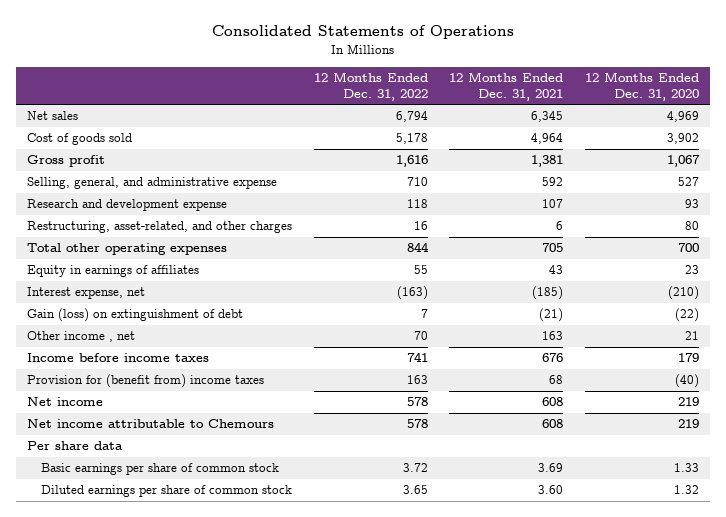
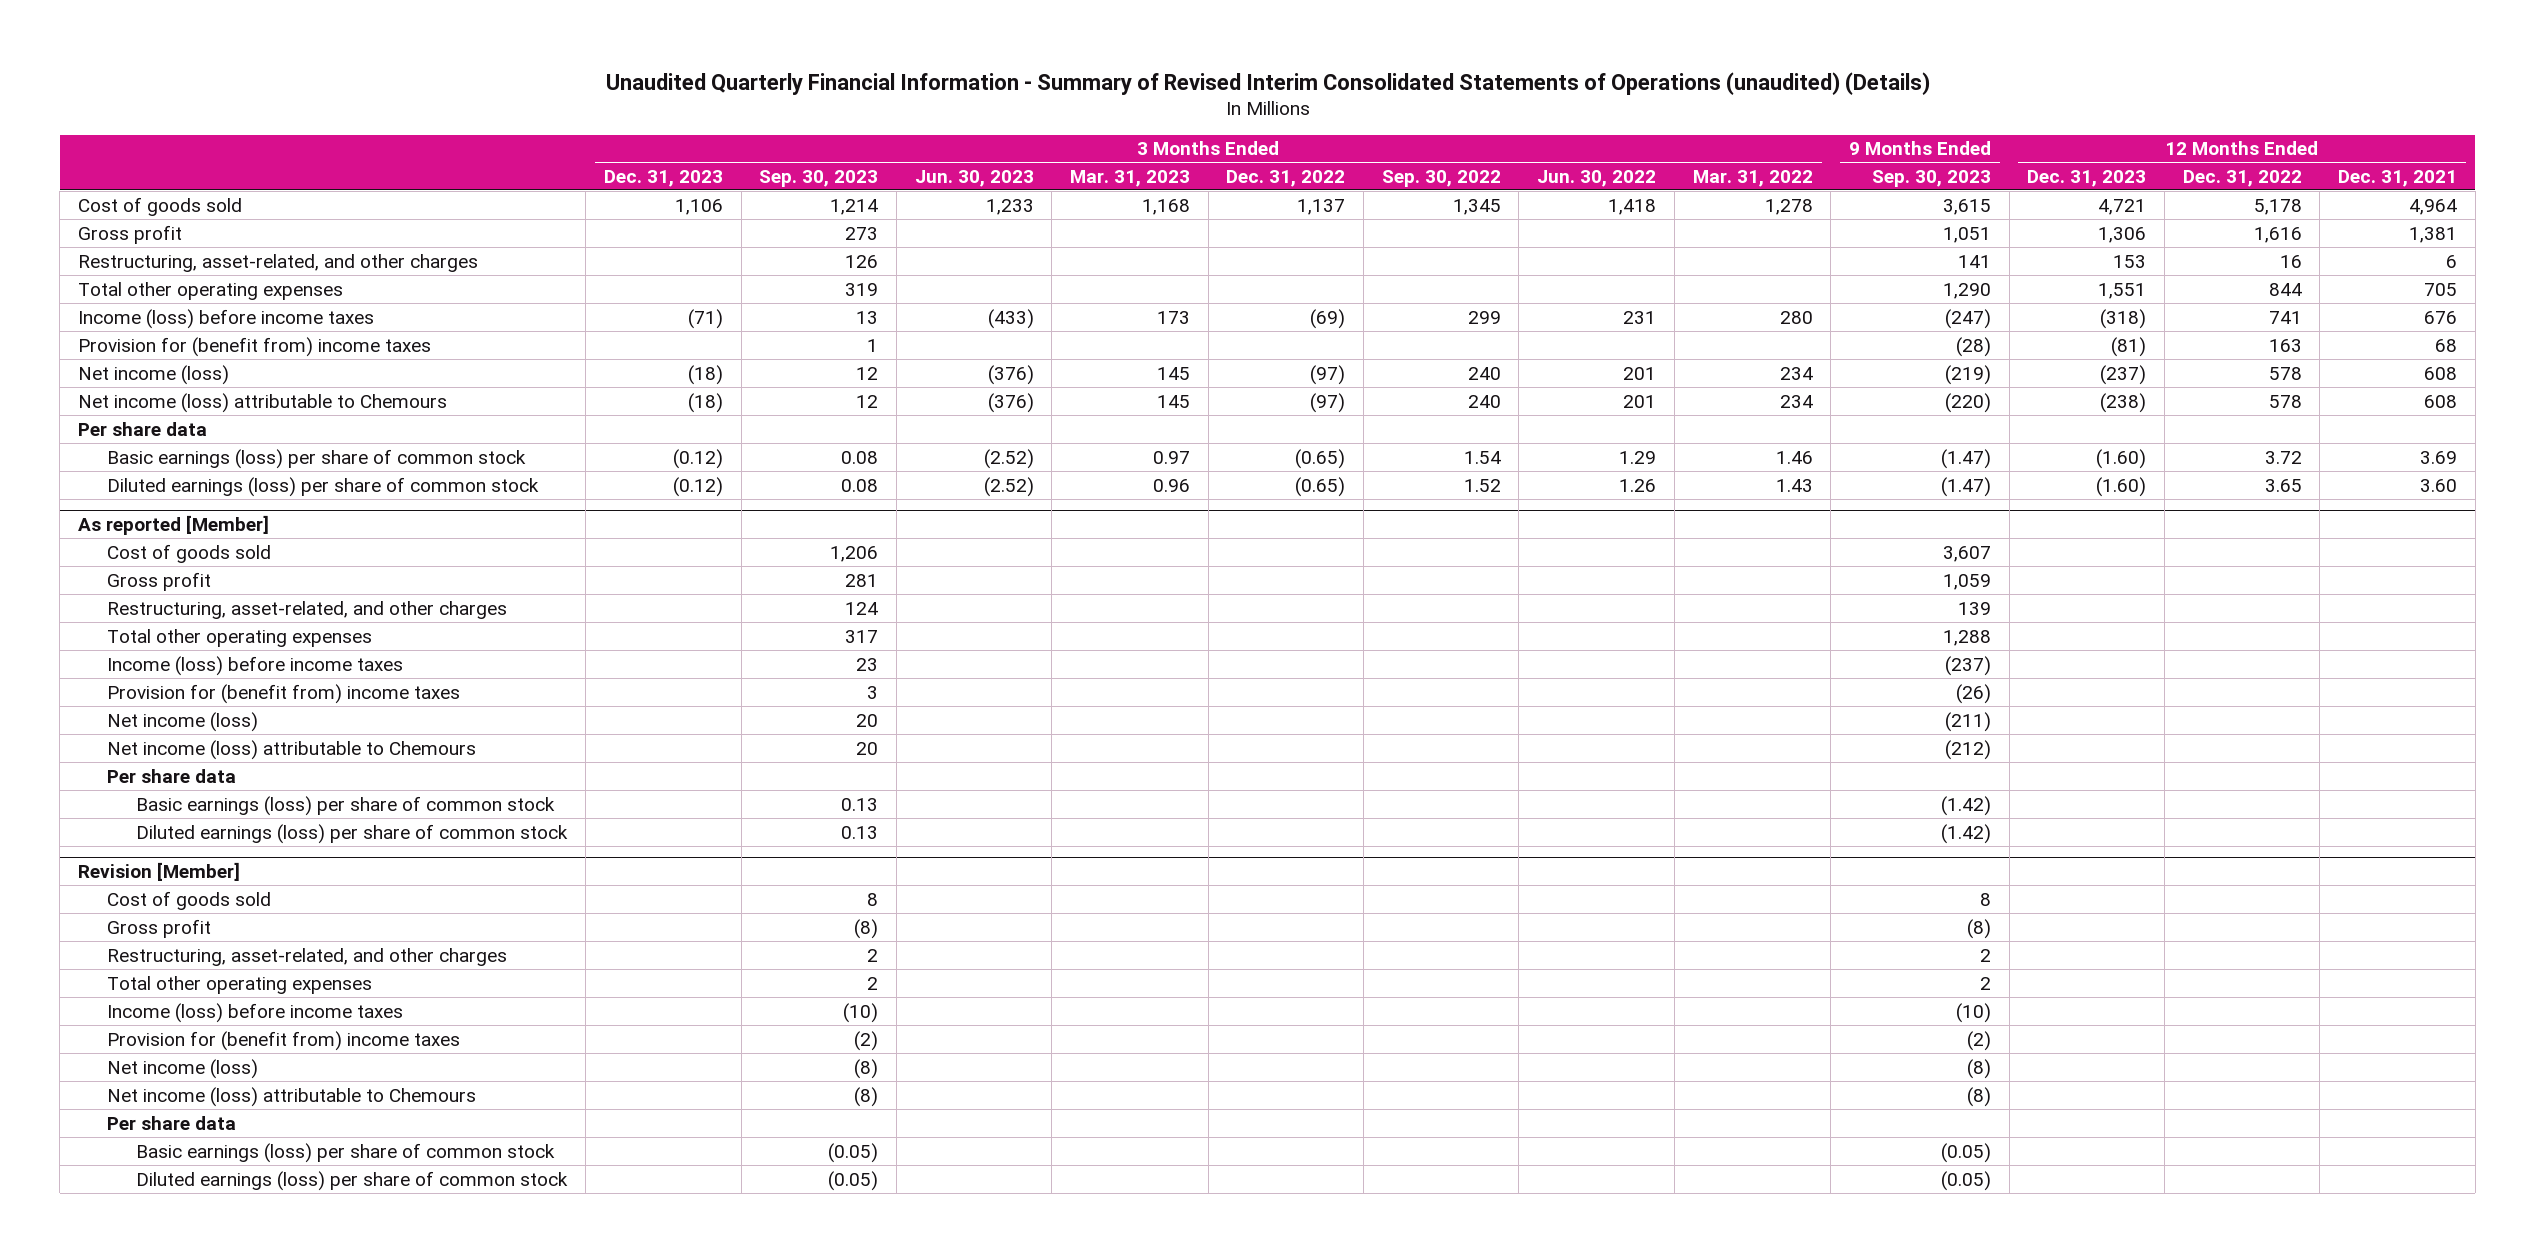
- Consolidated Statements of Operations
+ Unaudited Quarterly Financial Information - Summary of Revised Interim Consolidated Statements of Operations (unaudited) (Details)
- | 12 Months Ended Dec. 31, 2022 | 12 Months Ended Dec. 31, 2021 | 12 Months Ended Dec. 31, 2020
+ | 3 Months Ended Dec. 31, 2023 | 3 Months Ended Sep. 30, 2023 | 3 Months Ended Jun. 30, 2023 | 3 Months Ended Mar. 31, 2023 | 3 Months Ended Dec. 31, 2022 | 3 Months Ended Sep. 30, 2022 | 3 Months Ended Jun. 30, 2022 | 3 Months Ended Mar. 31, 2022 | 9 Months Ended Sep. 30, 2023 | 12 Months Ended Dec. 31, 2023 | 12 Months Ended Dec. 31, 2022 | 12 Months Ended Dec. 31, 2021
- Net sales | 6,794 | 6,345 | 4,969
- Selling, general, and administrative expense | 710 | 592 | 527
- Research and development expense | 118 | 107 | 93
- Equity in earnings of affiliates | 55 | 43 | 23
- Interest expense, net | (163) | (185) | (210)
- Gain (loss) on extinguishment of debt | 7 | (21) | (22)
- Other income , net | 70 | 163 | 21
- Income before income taxes | 741 | 676 | 179
+ Income (loss) before income taxes | (71) | 13 | (433) | 173 | (69) | 299 | 231 | 280 | (247) | (318) | 741 | 676
- Net income | 578 | 608 | 219
- Net income attributable to Chemours | 578 | 608 | 219
+ Net income (loss) | (18) | 12 | (376) | 145 | (97) | 240 | 201 | 234 | (219) | (237) | 578 | 608
+ Net income (loss) attributable to Chemours | (18) | 12 | (376) | 145 | (97) | 240 | 201 | 234 | (220) | (238) | 578 | 608
- Basic earnings per share of common stock | 3.72 | 3.69 | 1.33
- Diluted earnings per share of common stock | 3.65 | 3.60 | 1.32
+ Basic earnings (loss) per share of common stock | (0.12) | 0.08 | (2.52) | 0.97 | (0.65) | 1.54 | 1.29 | 1.46 | (1.47) | (1.60) | 3.72 | 3.69
+ Diluted earnings (loss) per share of common stock | (0.12) | 0.08 | (2.52) | 0.96 | (0.65) | 1.52 | 1.26 | 1.43 | (1.47) | (1.60) | 3.65 | 3.60
+ As reported [Member]
+ Cost of goods sold | | 1,206 | | | | | | | 3,607 | | |
+ Gross profit | | 281 | | | | | | | 1,059 | | |
+ Restructuring, asset-related, and other charges | | 124 | | | | | | | 139 | | |
+ Total other operating expenses | | 317 | | | | | | | 1,288 | | |
+ Income (loss) before income taxes | | 23 | | | | | | | (237) | | |
+ Provision for (benefit from) income taxes | | 3 | | | | | | | (26) | | |
+ Net income (loss) | | 20 | | | | | | | (211) | | |
+ Net income (loss) attributable to Chemours | | 20 | | | | | | | (212) | | |
+ Per share data
+ Basic earnings (loss) per share of common stock | | 0.13 | | | | | | | (1.42) | | |
+ Diluted earnings (loss) per share of common stock | | 0.13 | | | | | | | (1.42) | | |
+ Revision [Member]
+ Cost of goods sold | | 8 | | | | | | | 8 | | |
+ Gross profit | | (8) | | | | | | | (8) | | |
+ Restructuring, asset-related, and other charges | | 2 | | | | | | | 2 | | |
+ Total other operating expenses | | 2 | | | | | | | 2 | | |
+ Income (loss) before income taxes | | (10) | | | | | | | (10) | | |
+ Provision for (benefit from) income taxes | | (2) | | | | | | | (2) | | |
+ Net income (loss) | | (8) | | | | | | | (8) | | |
+ Net income (loss) attributable to Chemours | | (8) | | | | | | | (8) | | |
+ Per share data
+ Basic earnings (loss) per share of common stock | | (0.05) | | | | | | | (0.05) | | |
+ Diluted earnings (loss) per share of common stock | | (0.05) | | | | | | | (0.05) | | |

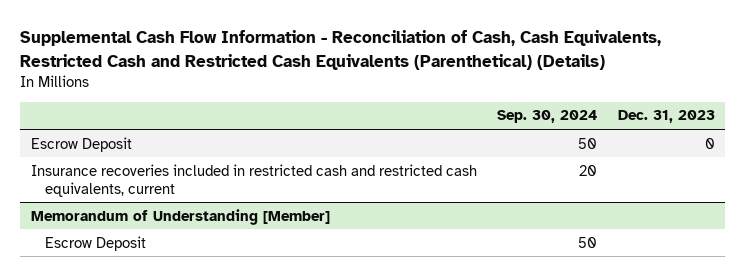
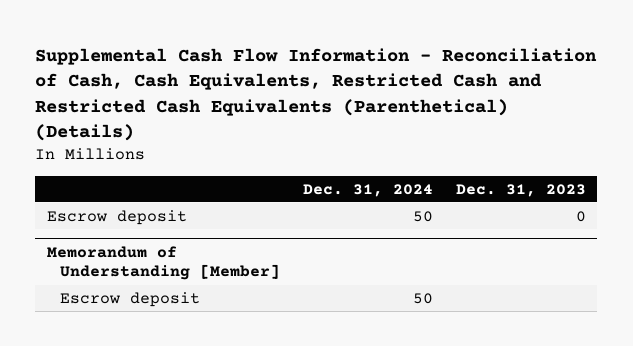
- | Sep. 30, 2024 | Dec. 31, 2023
+ | Dec. 31, 2024 | Dec. 31, 2023
- Escrow Deposit | 50 | 0
- Insurance recoveries included in restricted cash and restricted cash equivalents, current | 20 |
+ Escrow deposit | 50 | 0
@ Memorandum of Understanding [Member]
- Escrow Deposit | 50 |
+ Escrow deposit | 50 |

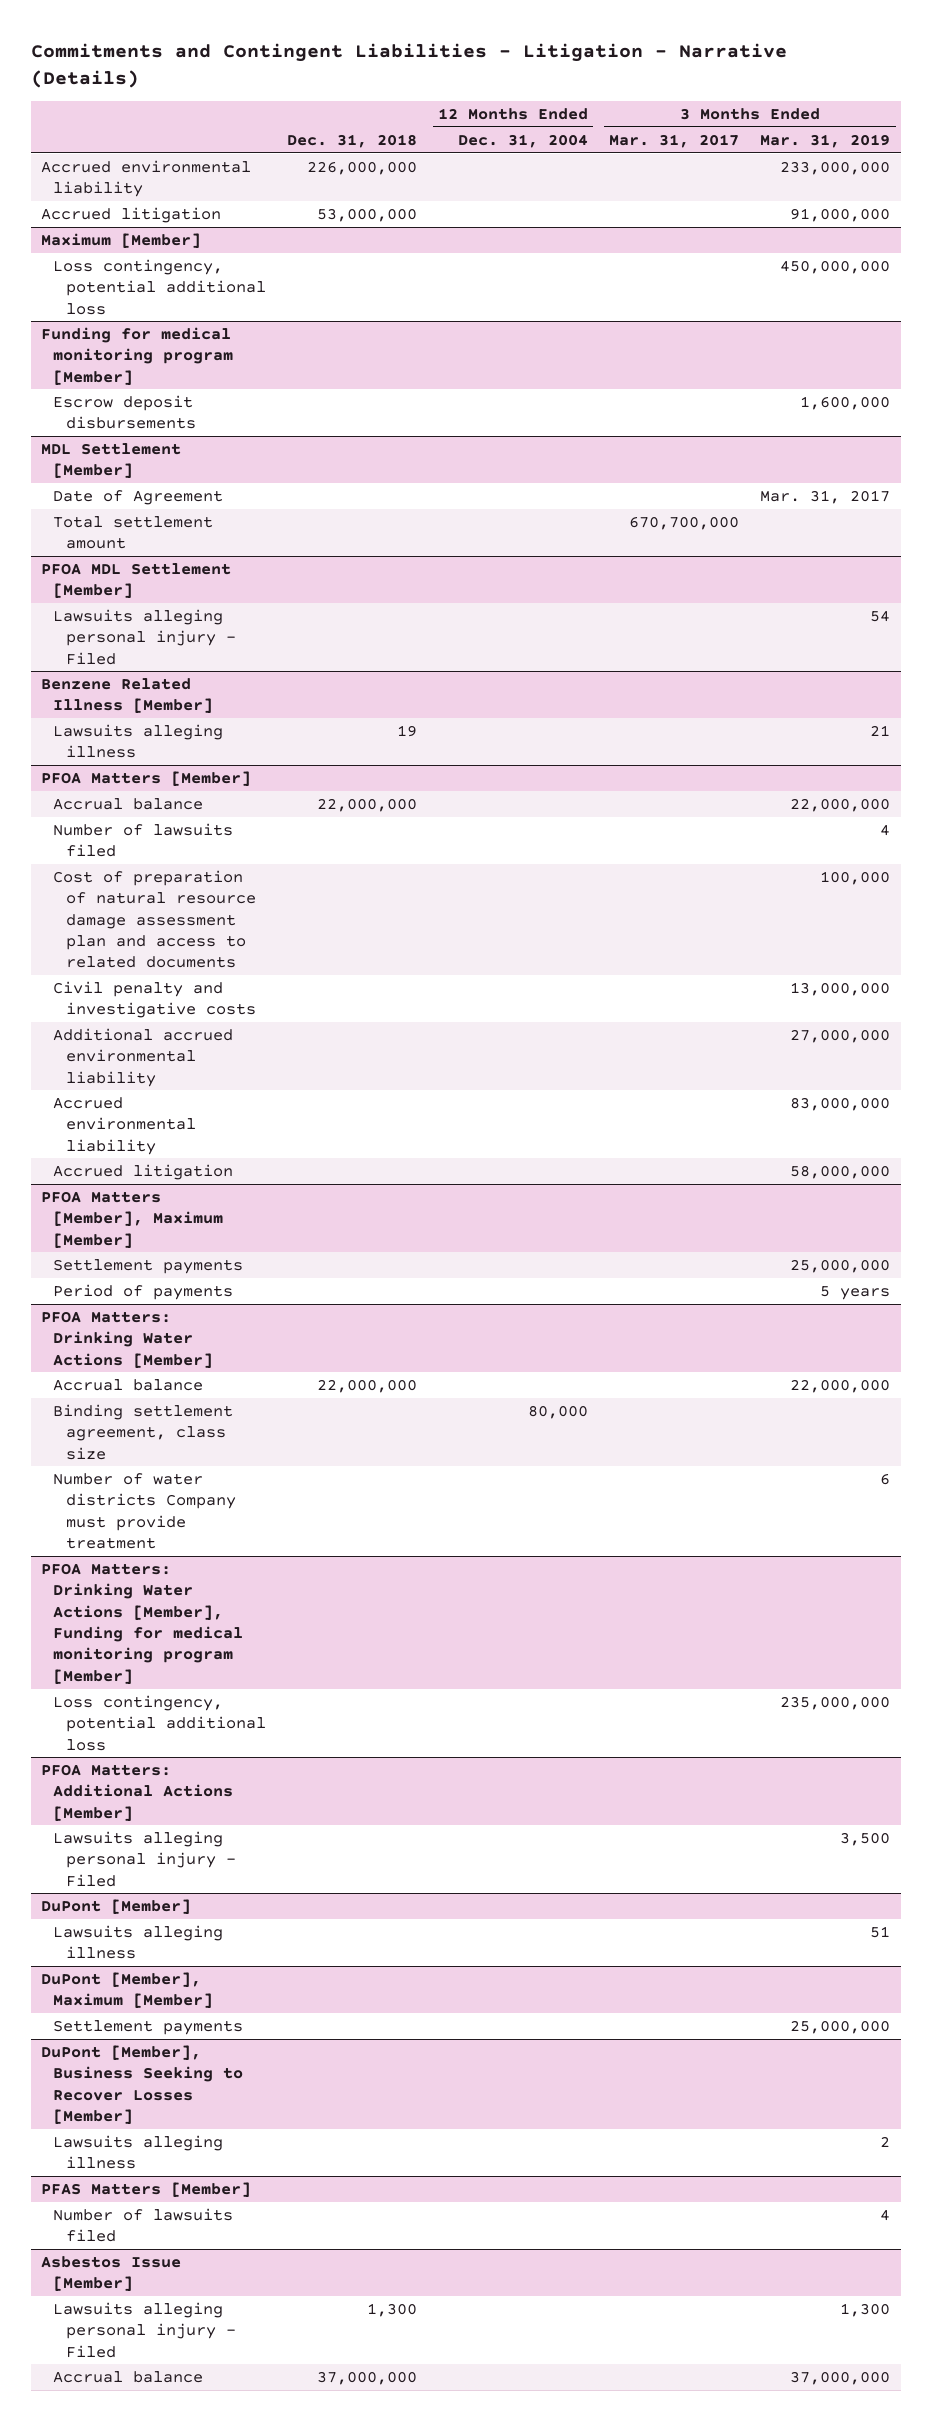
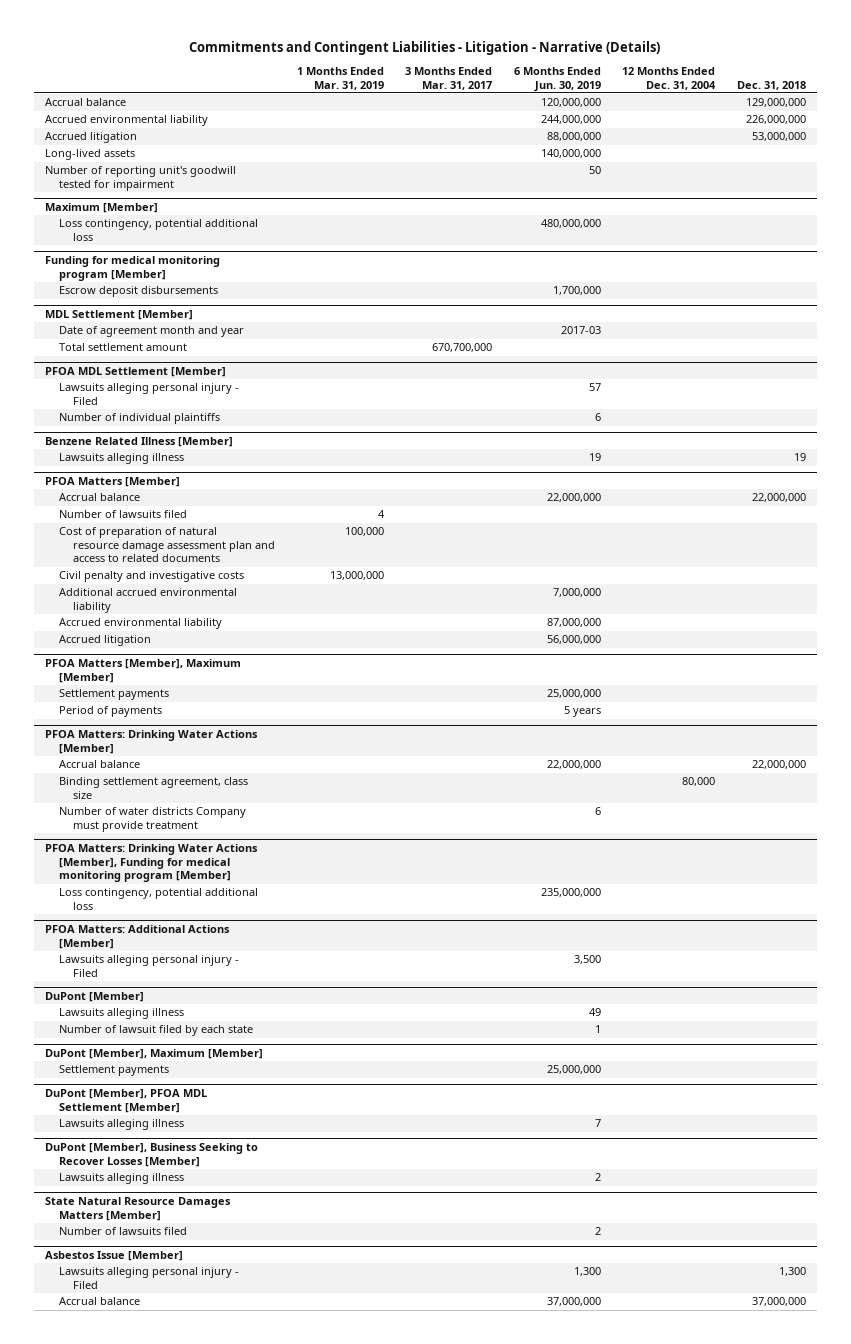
- | Dec. 31, 2018 | 12 Months Ended Dec. 31, 2004 | 3 Months Ended Mar. 31, 2017 | 3 Months Ended Mar. 31, 2019
+ | 1 Months Ended Mar. 31, 2019 | 3 Months Ended Mar. 31, 2017 | 6 Months Ended Jun. 30, 2019 | 12 Months Ended Dec. 31, 2004 | Dec. 31, 2018
+ Accrual balance | | | 120,000,000 | | 129,000,000
+ Long-lived assets | | | 140,000,000 | |
+ Number of reporting unit's goodwill tested for impairment | | | 50 | |
@ MDL Settlement [Member]
- Date of Agreement | | | | Mar. 31, 2017
+ Date of agreement month and year | | | 2017-03 | |
@ PFOA MDL Settlement [Member]
+ Number of individual plaintiffs | | | 6 | |
@ DuPont [Member]
+ Number of lawsuit filed by each state | | | 1 | |
+ DuPont [Member], PFOA MDL Settlement [Member]
+ Lawsuits alleging illness | | | 7 | |
- PFAS Matters [Member]
- Number of lawsuits filed | | | | 4
+ State Natural Resource Damages Matters [Member]
+ Number of lawsuits filed | | | 2 | |

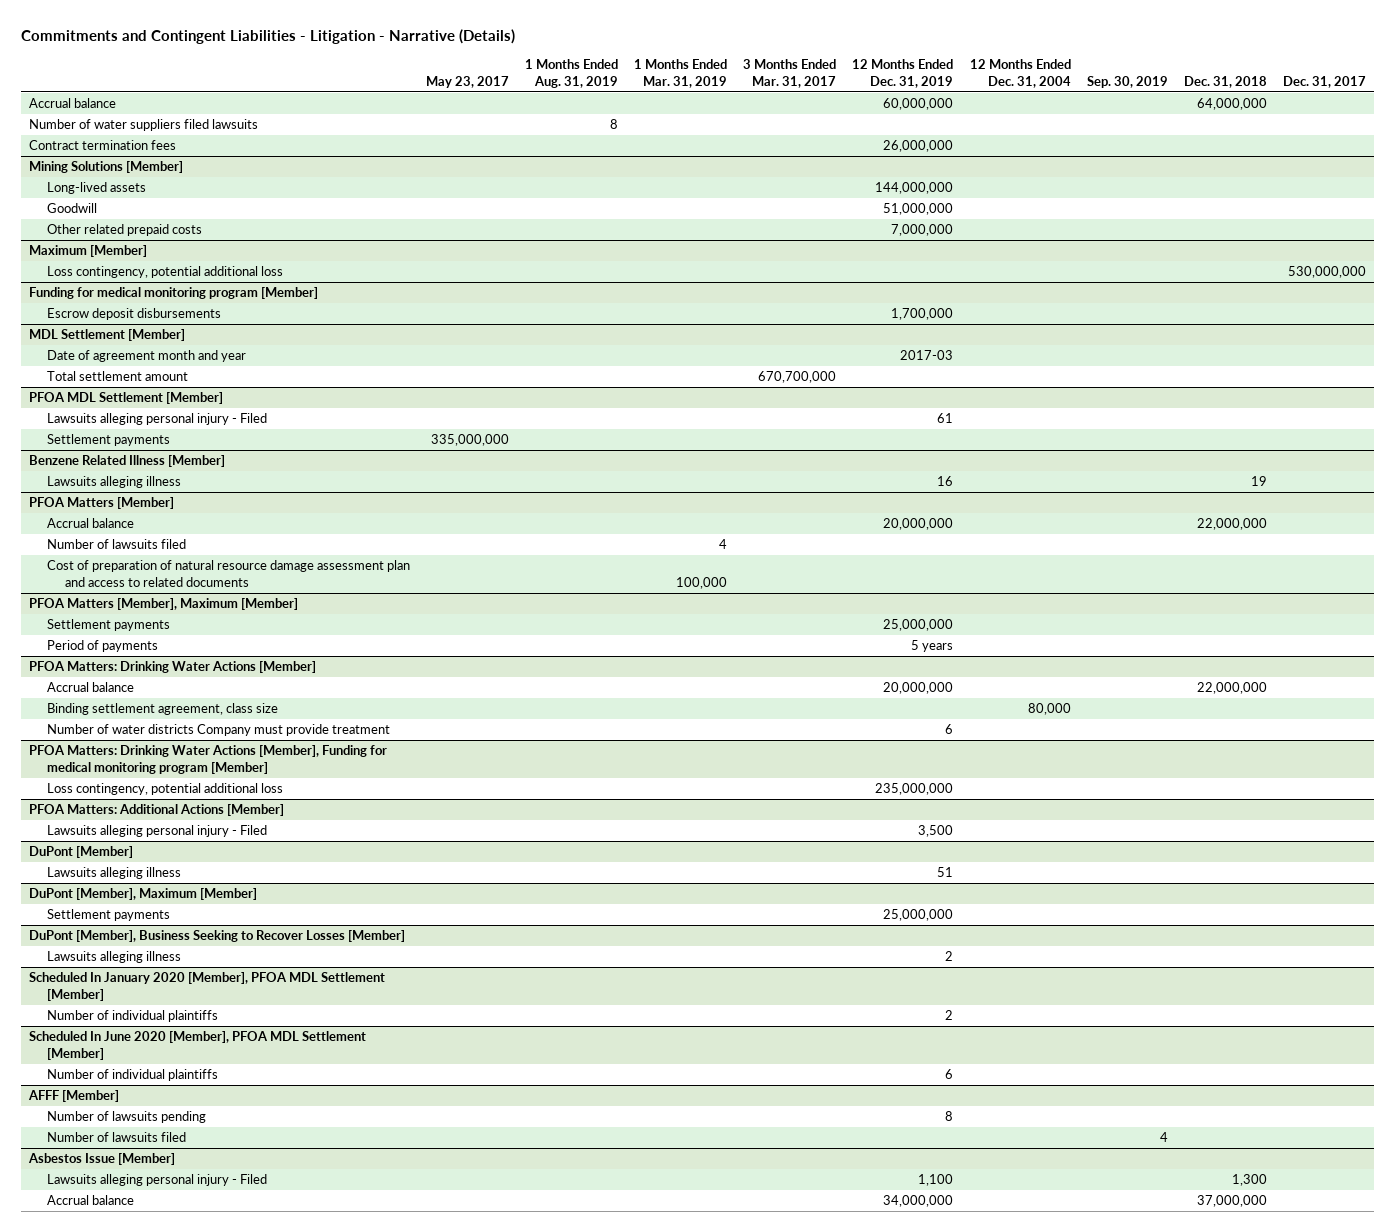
- | 1 Months Ended Mar. 31, 2019 | 3 Months Ended Mar. 31, 2017 | 6 Months Ended Jun. 30, 2019 | 12 Months Ended Dec. 31, 2004 | Dec. 31, 2018
+ | May 23, 2017 | 1 Months Ended Aug. 31, 2019 | 1 Months Ended Mar. 31, 2019 | 3 Months Ended Mar. 31, 2017 | 12 Months Ended Dec. 31, 2019 | 12 Months Ended Dec. 31, 2004 | Sep. 30, 2019 | Dec. 31, 2018 | Dec. 31, 2017
- Accrual balance | | | 120,000,000 | | 129,000,000
- Accrued environmental liability | | | 244,000,000 | | 226,000,000
- Accrued litigation | | | 88,000,000 | | 53,000,000
- Long-lived assets | | | 140,000,000 | |
- Number of reporting unit's goodwill tested for impairment | | | 50 | |
+ Accrual balance | | | | | 60,000,000 | | | 64,000,000 |
+ Number of water suppliers filed lawsuits | | 8 | | | | | | |
+ Contract termination fees | | | | | 26,000,000 | | | |
+ Mining Solutions [Member]
+ Long-lived assets | | | | | 144,000,000 | | | |
+ Goodwill | | | | | 51,000,000 | | | |
+ Other related prepaid costs | | | | | 7,000,000 | | | |
@ PFOA MDL Settlement [Member]
- Number of individual plaintiffs | | | 6 | |
+ Settlement payments | 335,000,000 | | | | | | | |
@ PFOA Matters [Member]
- Civil penalty and investigative costs | 13,000,000 | | | |
- Additional accrued environmental liability | | | 7,000,000 | |
- Accrued environmental liability | | | 87,000,000 | |
- Accrued litigation | | | 56,000,000 | |
@ DuPont [Member]
- Number of lawsuit filed by each state | | | 1 | |
- DuPont [Member], PFOA MDL Settlement [Member]
- Lawsuits alleging illness | | | 7 | |
- State Natural Resource Damages Matters [Member]
- Number of lawsuits filed | | | 2 | |
+ Scheduled In January 2020 [Member], PFOA MDL Settlement [Member]
+ Number of individual plaintiffs | | | | | 2 | | | |
+ Scheduled In June 2020 [Member], PFOA MDL Settlement [Member]
+ Number of individual plaintiffs | | | | | 6 | | | |
+ AFFF [Member]
+ Number of lawsuits pending | | | | | 8 | | | |
+ Number of lawsuits filed | | | | | | | 4 | |

